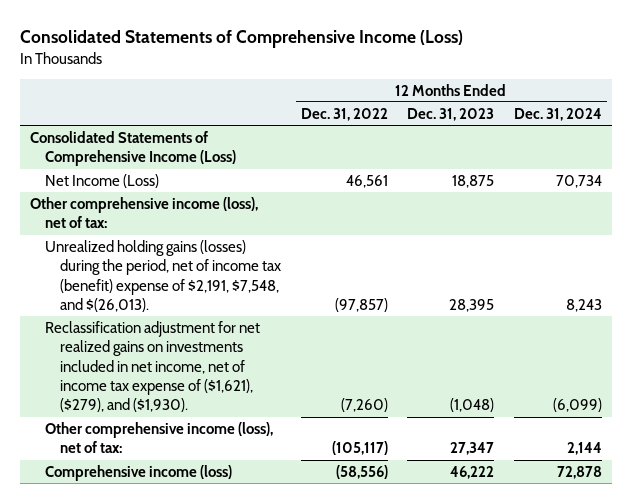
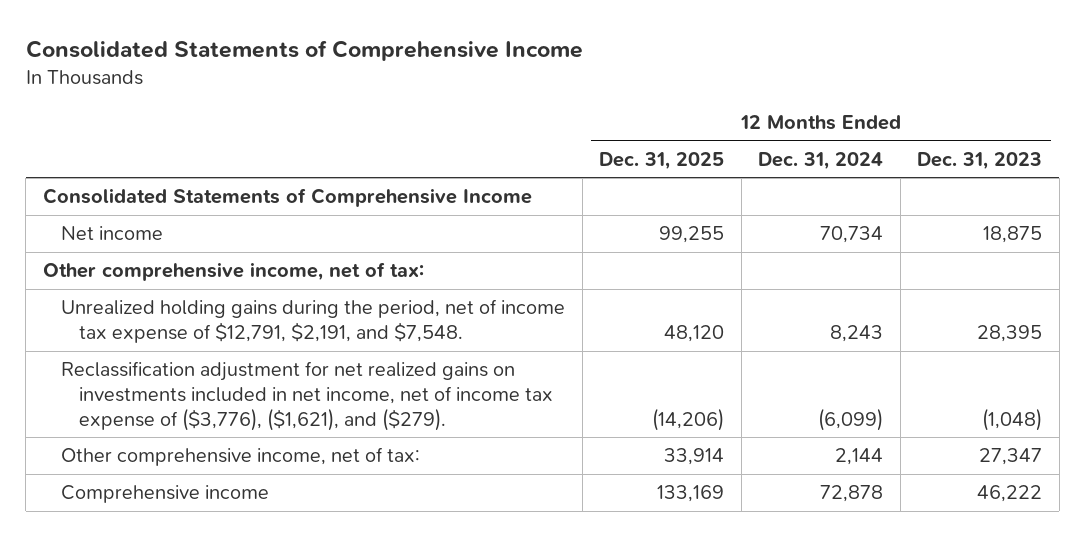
- Consolidated Statements of Comprehensive Income (Loss)
+ Consolidated Statements of Comprehensive Income
- | 12 Months Ended Dec. 31, 2022 | 12 Months Ended Dec. 31, 2023 | 12 Months Ended Dec. 31, 2024
+ | 12 Months Ended Dec. 31, 2025 | 12 Months Ended Dec. 31, 2024 | 12 Months Ended Dec. 31, 2023
- Consolidated Statements of Comprehensive Income (Loss)
- Net Income (Loss) | 46,561 | 18,875 | 70,734
- Other comprehensive income (loss), net of tax:
- Unrealized holding gains (losses) during the period, net of income tax (benefit) expense of $2,191, $7,548, and $(26,013). | (97,857) | 28,395 | 8,243
- Reclassification adjustment for net realized gains on investments included in net income, net of income tax expense of ($1,621), ($279), and ($1,930). | (7,260) | (1,048) | (6,099)
- Other comprehensive income (loss), net of tax: | (105,117) | 27,347 | 2,144
- Comprehensive income (loss) | (58,556) | 46,222 | 72,878
+ Consolidated Statements of Comprehensive Income
+ Net income | 99,255 | 70,734 | 18,875
+ Other comprehensive income, net of tax:
+ Unrealized holding gains during the period, net of income tax expense of $12,791, $2,191, and $7,548. | 48,120 | 8,243 | 28,395
+ Reclassification adjustment for net realized gains on investments included in net income, net of income tax expense of ($3,776), ($1,621), and ($279). | (14,206) | (6,099) | (1,048)
+ Other comprehensive income, net of tax: | 33,914 | 2,144 | 27,347
+ Comprehensive income | 133,169 | 72,878 | 46,222

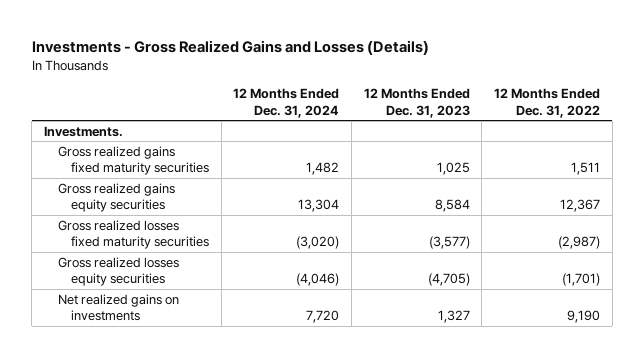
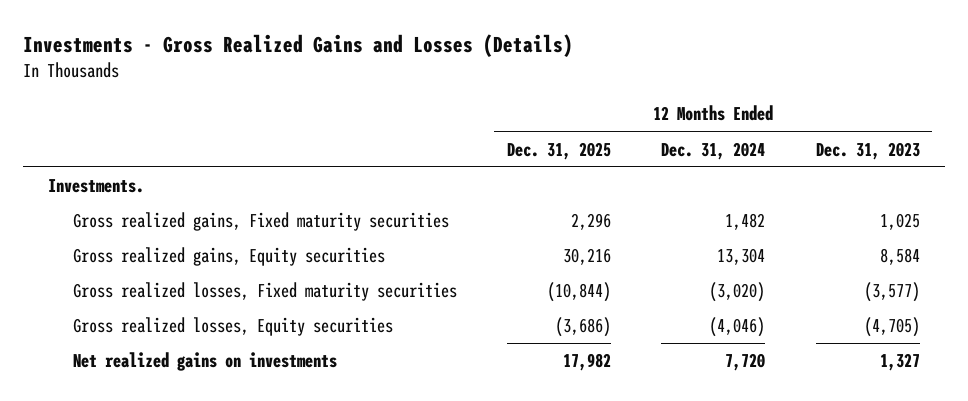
- | 12 Months Ended Dec. 31, 2024 | 12 Months Ended Dec. 31, 2023 | 12 Months Ended Dec. 31, 2022
+ | 12 Months Ended Dec. 31, 2025 | 12 Months Ended Dec. 31, 2024 | 12 Months Ended Dec. 31, 2023
- Gross realized gains fixed maturity securities | 1,482 | 1,025 | 1,511
- Gross realized gains equity securities | 13,304 | 8,584 | 12,367
- Gross realized losses fixed maturity securities | (3,020) | (3,577) | (2,987)
- Gross realized losses equity securities | (4,046) | (4,705) | (1,701)
+ Gross realized gains, Fixed maturity securities | 2,296 | 1,482 | 1,025
+ Gross realized gains, Equity securities | 30,216 | 13,304 | 8,584
+ Gross realized losses, Fixed maturity securities | (10,844) | (3,020) | (3,577)
+ Gross realized losses, Equity securities | (3,686) | (4,046) | (4,705)

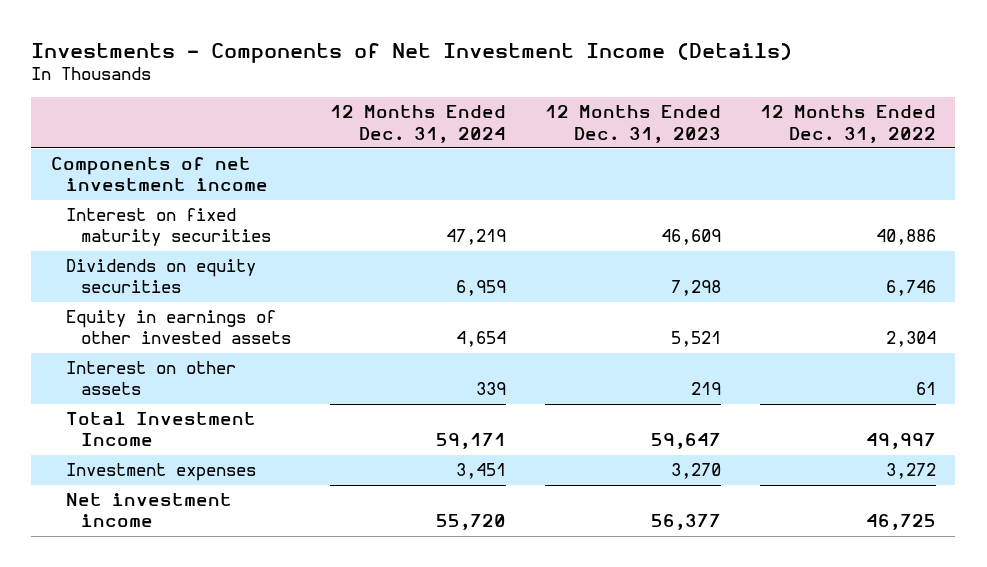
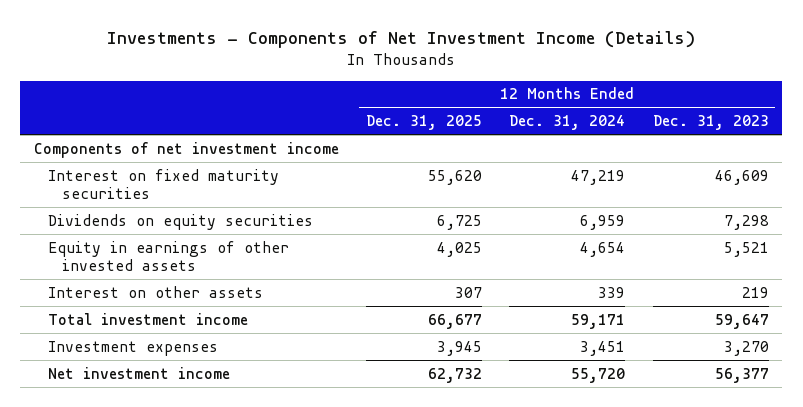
- | 12 Months Ended Dec. 31, 2024 | 12 Months Ended Dec. 31, 2023 | 12 Months Ended Dec. 31, 2022
+ | 12 Months Ended Dec. 31, 2025 | 12 Months Ended Dec. 31, 2024 | 12 Months Ended Dec. 31, 2023
- Total Investment Income | 59,171 | 59,647 | 49,997
+ Total investment income | 66,677 | 59,171 | 59,647

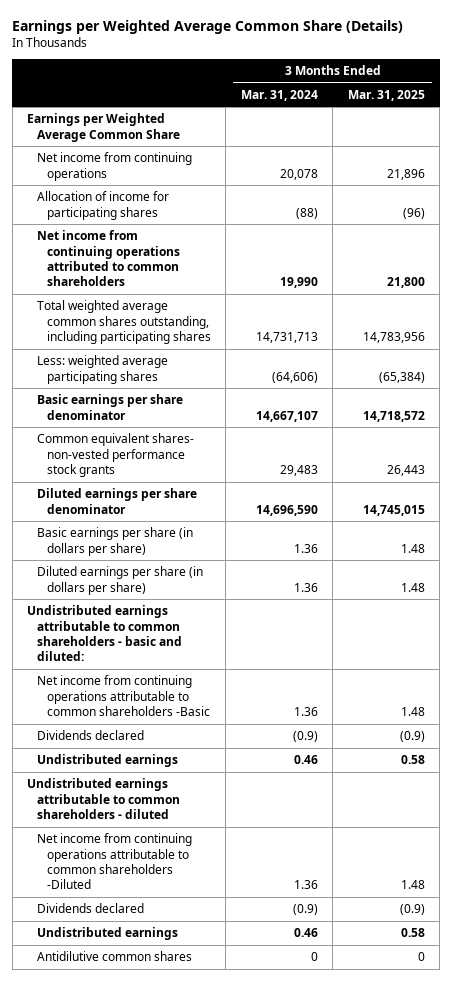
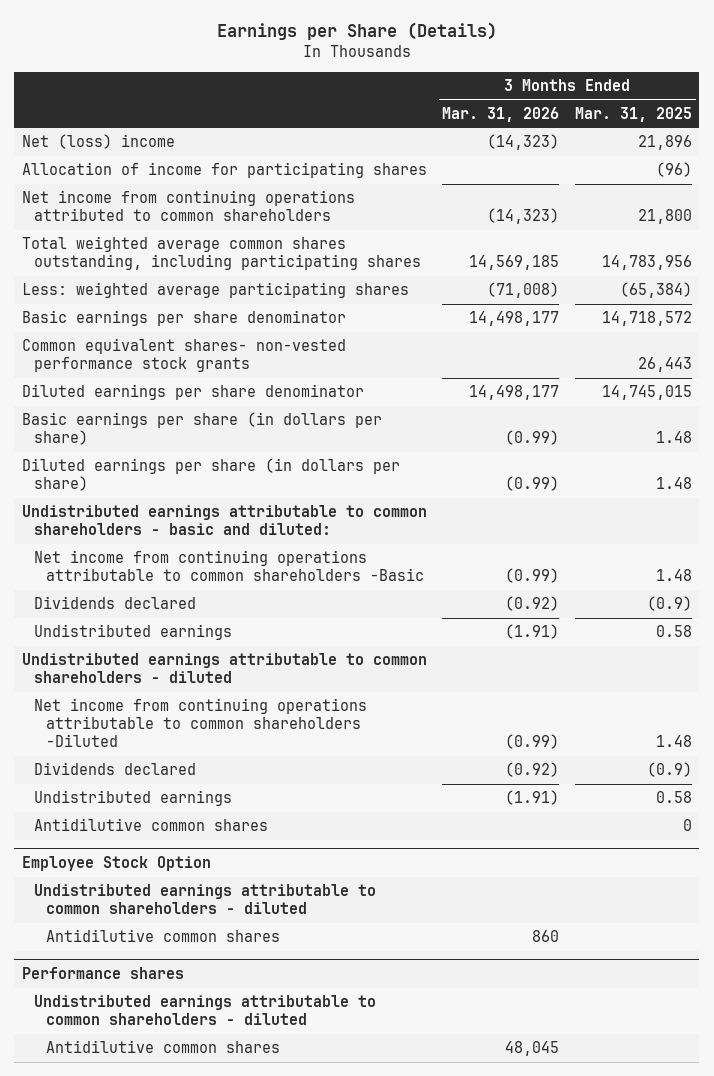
- Earnings per Weighted Average Common Share (Details)
+ Earnings per Share (Details)
- | 3 Months Ended Mar. 31, 2024 | 3 Months Ended Mar. 31, 2025
+ | 3 Months Ended Mar. 31, 2026 | 3 Months Ended Mar. 31, 2025
- Earnings per Weighted Average Common Share
- Net income from continuing operations | 20,078 | 21,896
+ Net (loss) income | (14,323) | 21,896
+ Employee Stock Option
+ Undistributed earnings attributable to common shareholders - diluted
+ Antidilutive common shares | 860 |
+ Performance shares
+ Undistributed earnings attributable to common shareholders - diluted
+ Antidilutive common shares | 48,045 |

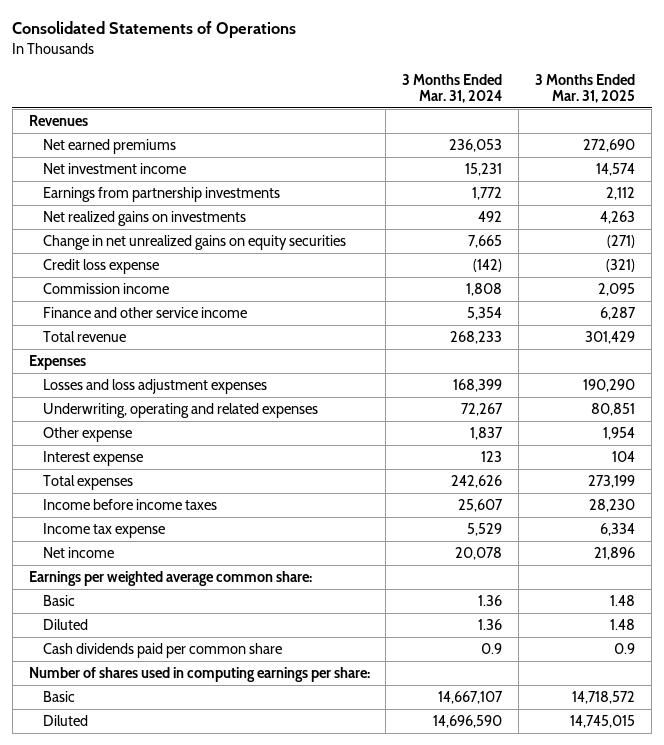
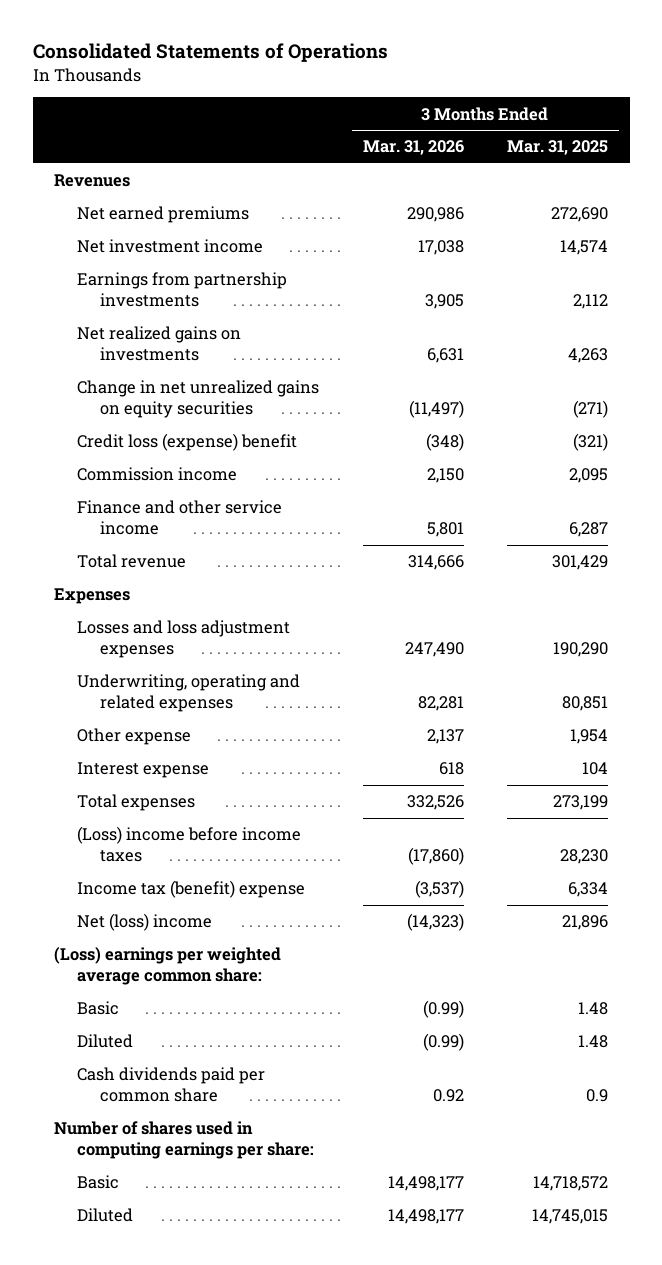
- | 3 Months Ended Mar. 31, 2024 | 3 Months Ended Mar. 31, 2025
+ | 3 Months Ended Mar. 31, 2026 | 3 Months Ended Mar. 31, 2025
- Credit loss expense | (142) | (321)
+ Credit loss (expense) benefit | (348) | (321)
- Income before income taxes | 25,607 | 28,230
- Income tax expense | 5,529 | 6,334
- Net income | 20,078 | 21,896
- Earnings per weighted average common share:
+ (Loss) income before income taxes | (17,860) | 28,230
+ Income tax (benefit) expense | (3,537) | 6,334
+ Net (loss) income | (14,323) | 21,896
+ (Loss) earnings per weighted average common share:

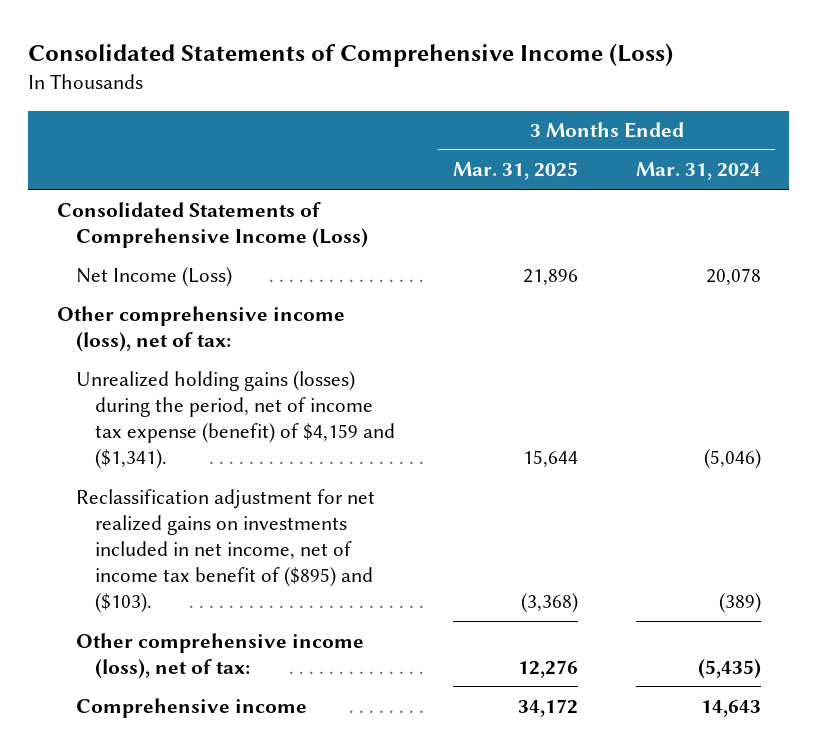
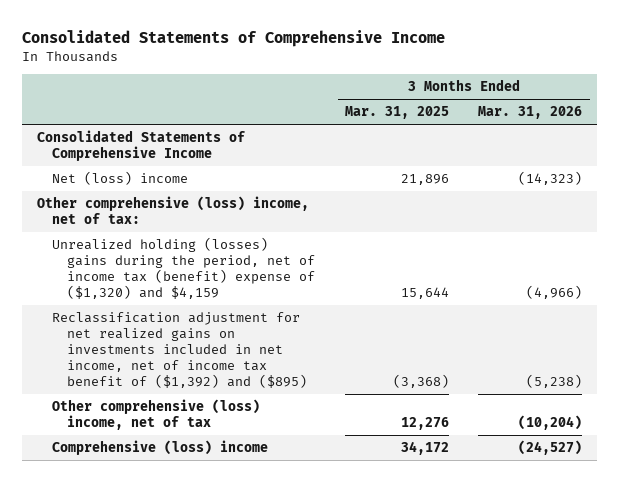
- Consolidated Statements of Comprehensive Income (Loss)
+ Consolidated Statements of Comprehensive Income
- | 3 Months Ended Mar. 31, 2025 | 3 Months Ended Mar. 31, 2024
+ | 3 Months Ended Mar. 31, 2025 | 3 Months Ended Mar. 31, 2026
- Consolidated Statements of Comprehensive Income (Loss)
- Net Income (Loss) | 21,896 | 20,078
- Other comprehensive income (loss), net of tax:
- Unrealized holding gains (losses) during the period, net of income tax expense (benefit) of $4,159 and ($1,341). | 15,644 | (5,046)
- Reclassification adjustment for net realized gains on investments included in net income, net of income tax benefit of ($895) and ($103). | (3,368) | (389)
- Other comprehensive income (loss), net of tax: | 12,276 | (5,435)
- Comprehensive income | 34,172 | 14,643
+ Consolidated Statements of Comprehensive Income
+ Net (loss) income | 21,896 | (14,323)
+ Other comprehensive (loss) income, net of tax:
+ Unrealized holding (losses) gains during the period, net of income tax (benefit) expense of ($1,320) and $4,159 | 15,644 | (4,966)
+ Reclassification adjustment for net realized gains on investments included in net income, net of income tax benefit of ($1,392) and ($895) | (3,368) | (5,238)
+ Other comprehensive (loss) income, net of tax | 12,276 | (10,204)
+ Comprehensive (loss) income | 34,172 | (24,527)

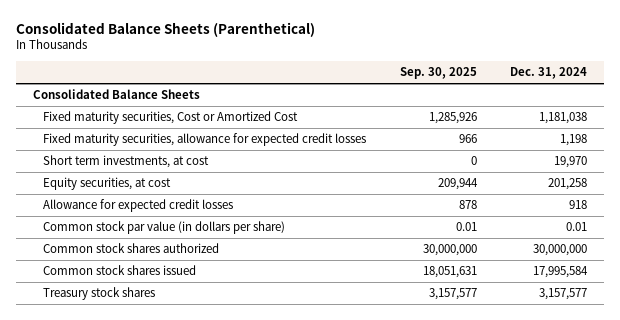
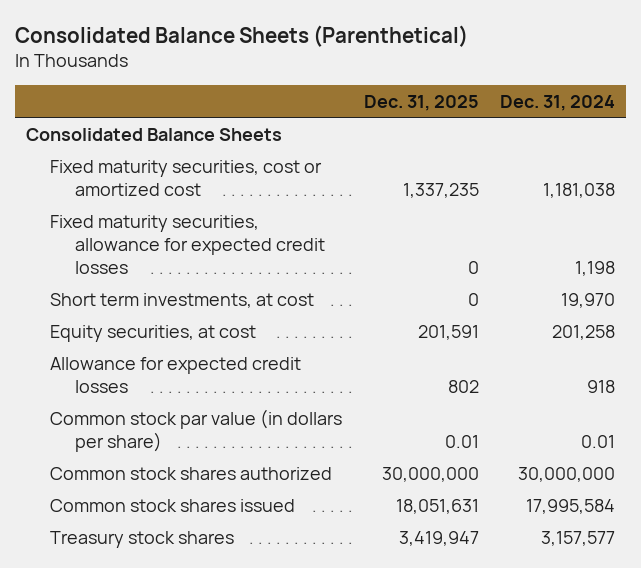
- | Sep. 30, 2025 | Dec. 31, 2024
+ | Dec. 31, 2025 | Dec. 31, 2024
- Fixed maturity securities, Cost or Amortized Cost | 1,285,926 | 1,181,038
+ Fixed maturity securities, cost or amortized cost | 1,337,235 | 1,181,038

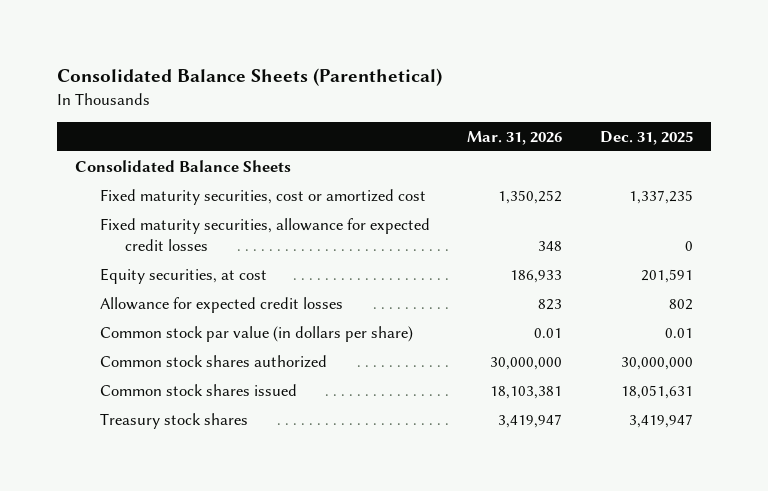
- | Dec. 31, 2025 | Dec. 31, 2024
+ | Mar. 31, 2026 | Dec. 31, 2025
- Short term investments, at cost | 0 | 19,970

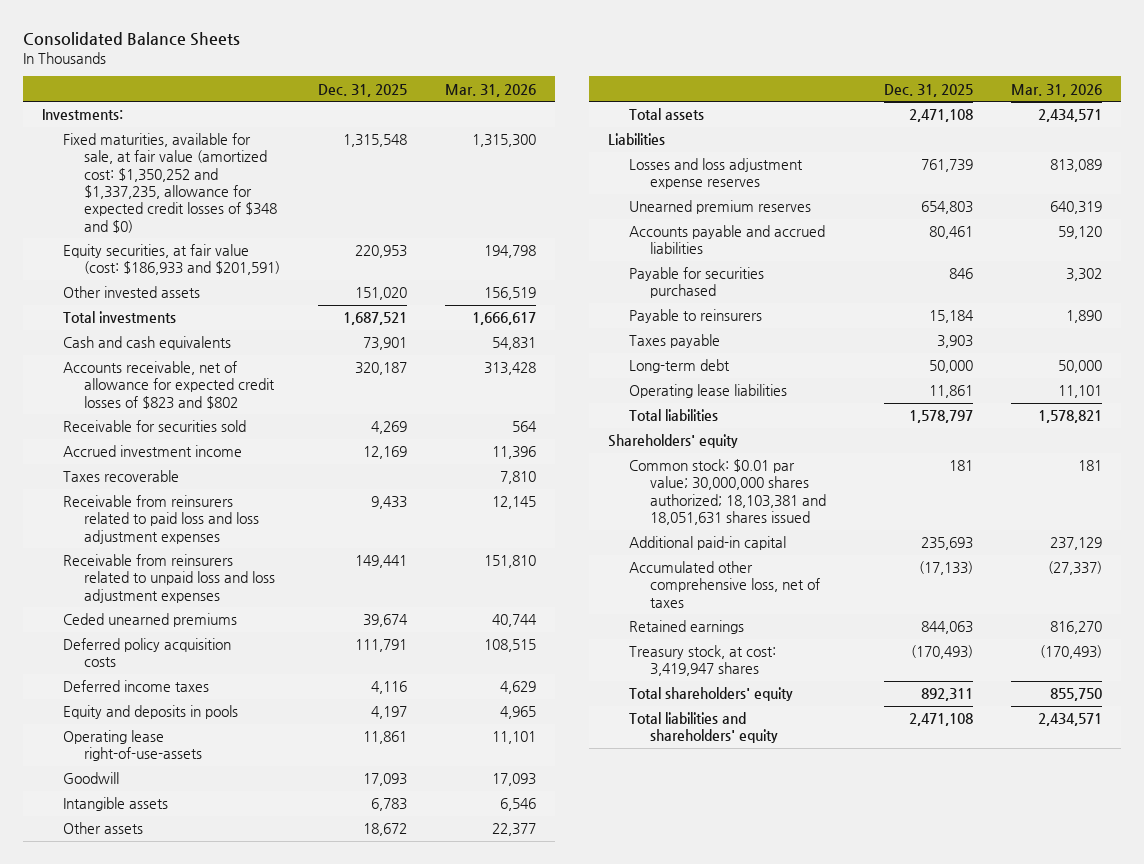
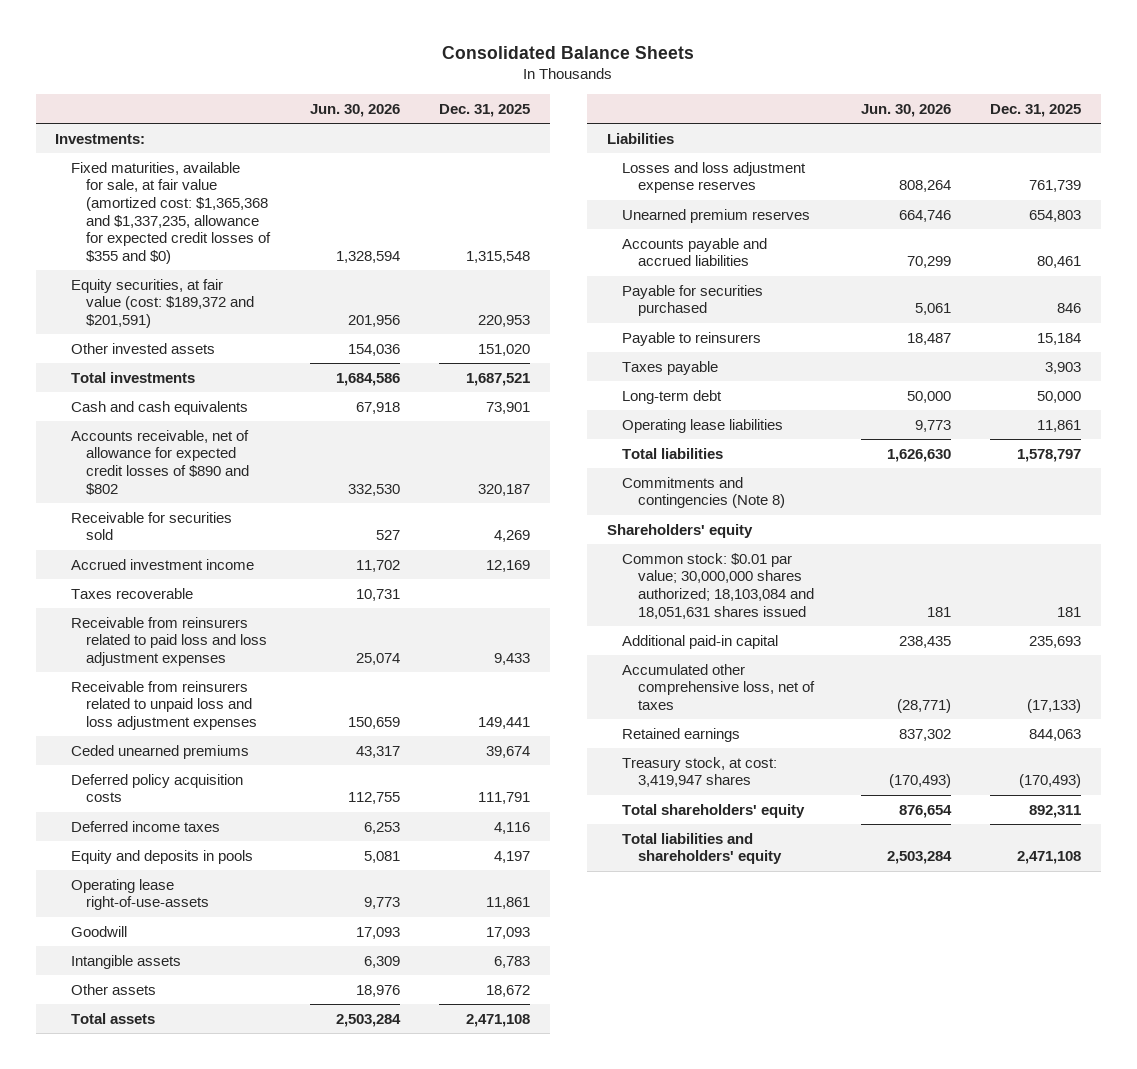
- | Dec. 31, 2025 | Mar. 31, 2026
+ | Jun. 30, 2026 | Dec. 31, 2025
- Fixed maturities, available for sale, at fair value (amortized cost: $1,350,252 and $1,337,235, allowance for expected credit losses of $348 and $0) | 1,315,548 | 1,315,300
- Equity securities, at fair value (cost: $186,933 and $201,591) | 220,953 | 194,798
+ Fixed maturities, available for sale, at fair value (amortized cost: $1,365,368 and $1,337,235, allowance for expected credit losses of $355 and $0) | 1,328,594 | 1,315,548
+ Equity securities, at fair value (cost: $189,372 and $201,591) | 201,956 | 220,953
- Accounts receivable, net of allowance for expected credit losses of $823 and $802 | 320,187 | 313,428
+ Accounts receivable, net of allowance for expected credit losses of $890 and $802 | 332,530 | 320,187
+ Commitments and contingencies (Note 8)
- Common stock: $0.01 par value; 30,000,000 shares authorized; 18,103,381 and 18,051,631 shares issued | 181 | 181
+ Common stock: $0.01 par value; 30,000,000 shares authorized; 18,103,084 and 18,051,631 shares issued | 181 | 181

